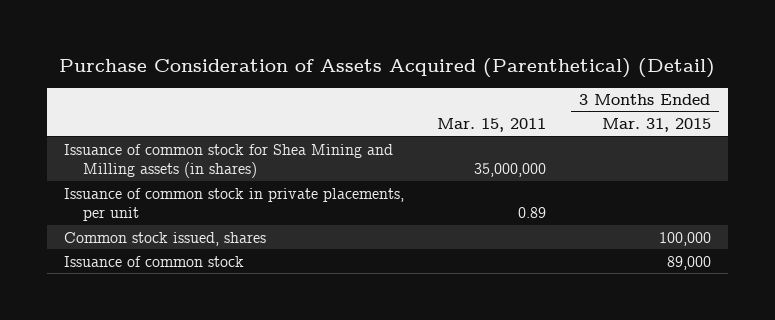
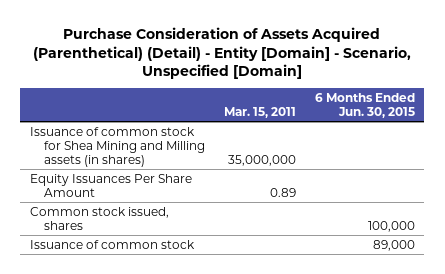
- Purchase Consideration of Assets Acquired (Parenthetical) (Detail)
+ Purchase Consideration of Assets Acquired (Parenthetical) (Detail) - Entity [Domain] - Scenario, Unspecified [Domain]
- | Mar. 15, 2011 | 3 Months Ended Mar. 31, 2015
+ | Mar. 15, 2011 | 6 Months Ended Jun. 30, 2015
- Issuance of common stock in private placements, per unit | 0.89 |
+ Equity Issuances Per Share Amount | 0.89 |

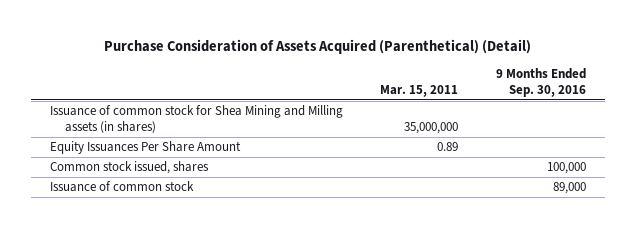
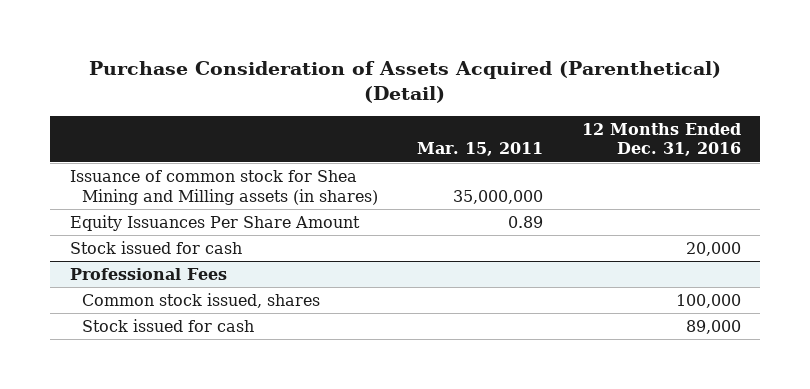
- | Mar. 15, 2011 | 9 Months Ended Sep. 30, 2016
+ | Mar. 15, 2011 | 12 Months Ended Dec. 31, 2016
- Common stock issued, shares | | 100,000
- Issuance of common stock | | 89,000
+ Stock issued for cash | | 20,000
+ Professional Fees
+ Common stock issued, shares | | 100,000
+ Stock issued for cash | | 89,000

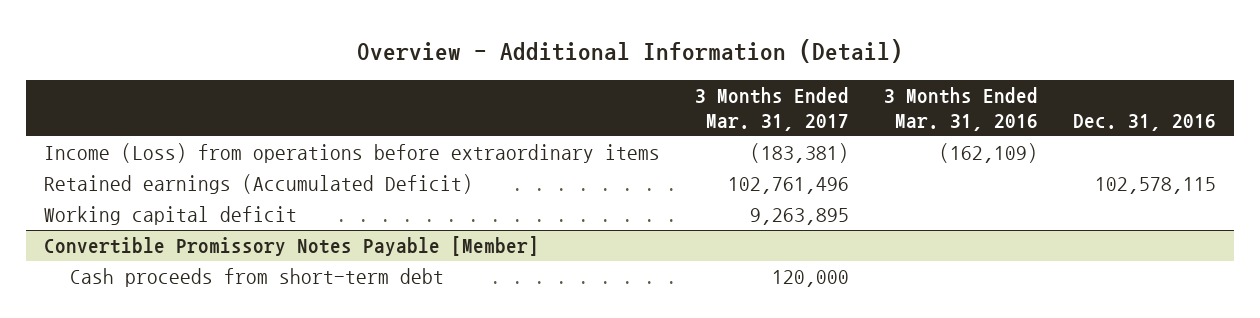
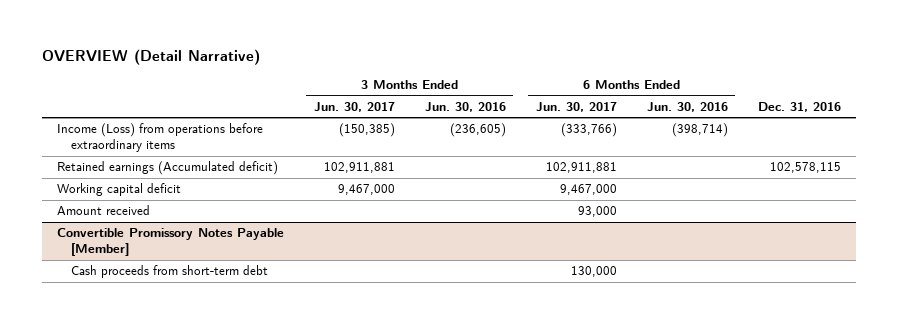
- Overview - Additional Information (Detail)
+ OVERVIEW (Detail Narrative)
- | 3 Months Ended Mar. 31, 2017 | 3 Months Ended Mar. 31, 2016 | Dec. 31, 2016
+ | 3 Months Ended Jun. 30, 2017 | 3 Months Ended Jun. 30, 2016 | 6 Months Ended Jun. 30, 2017 | 6 Months Ended Jun. 30, 2016 | Dec. 31, 2016
- Retained earnings (Accumulated Deficit) | 102,761,496 | | 102,578,115
+ Retained earnings (Accumulated deficit) | 102,911,881 | | 102,911,881 | | 102,578,115
+ Amount received | | | 93,000 | |

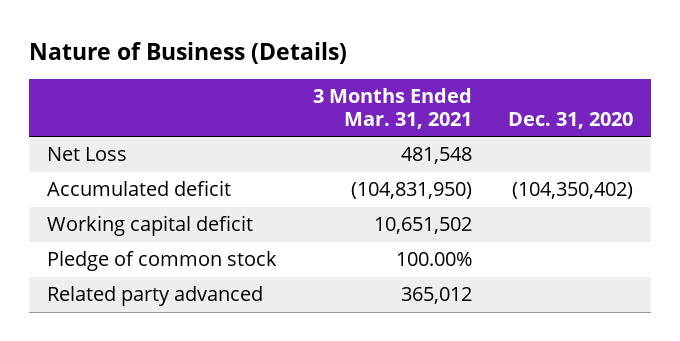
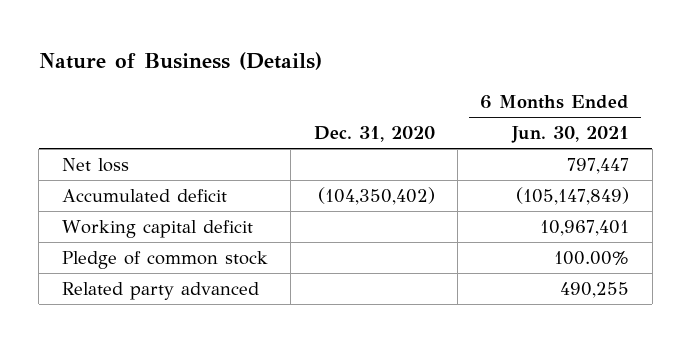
- | 3 Months Ended Mar. 31, 2021 | Dec. 31, 2020
+ | Dec. 31, 2020 | 6 Months Ended Jun. 30, 2021
- Net Loss | 481,548 |
+ Net loss | | 797,447

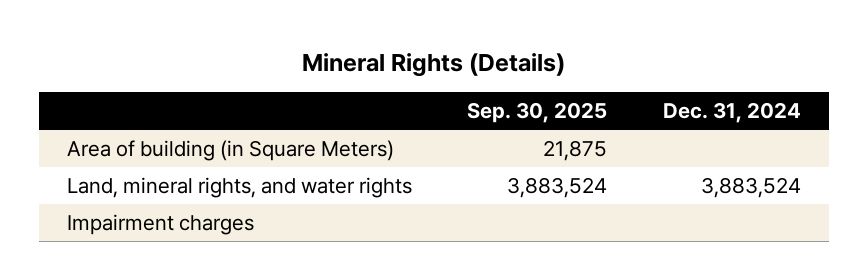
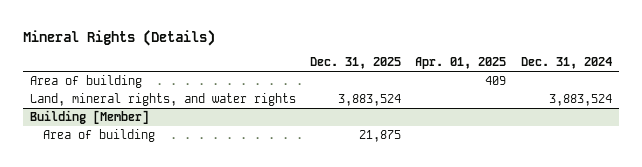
- | Sep. 30, 2025 | Dec. 31, 2024
+ | Dec. 31, 2025 | Apr. 01, 2025 | Dec. 31, 2024
- Area of building (in Square Meters) | 21,875 |
+ Area of building | | 409 |
- Impairment charges
+ Building [Member]
+ Area of building | 21,875 | |

